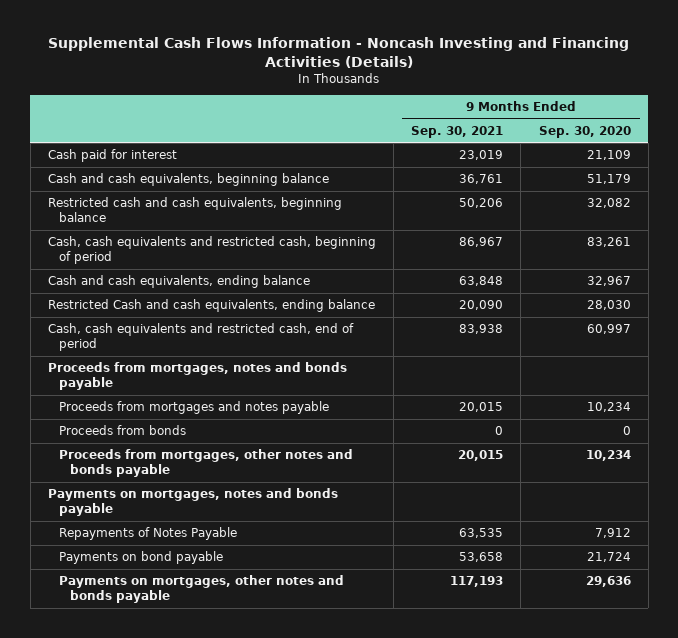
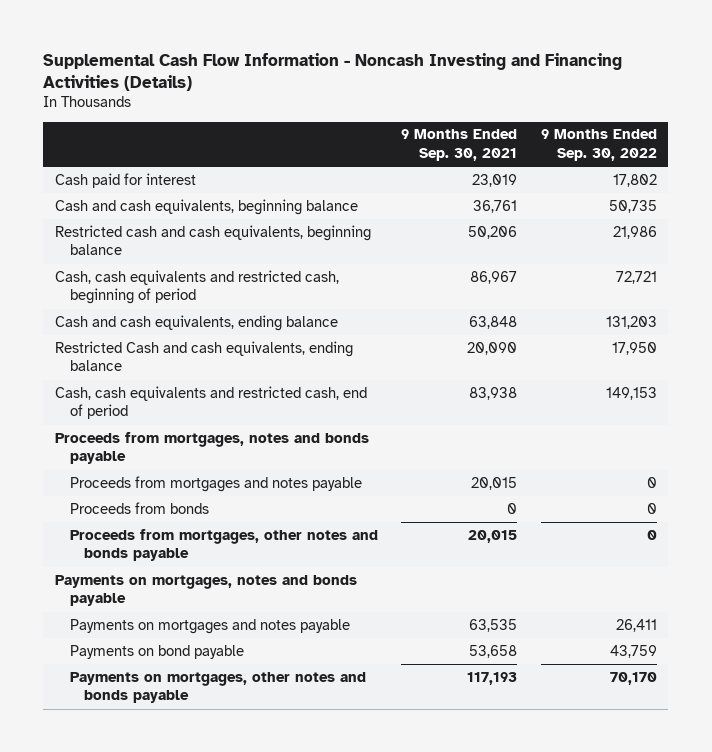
- Supplemental Cash Flows Information - Noncash Investing and Financing Activities (Details)
+ Supplemental Cash Flow Information - Noncash Investing and Financing Activities (Details)
- | 9 Months Ended Sep. 30, 2021 | 9 Months Ended Sep. 30, 2020
+ | 9 Months Ended Sep. 30, 2021 | 9 Months Ended Sep. 30, 2022
- Repayments of Notes Payable | 63,535 | 7,912
+ Payments on mortgages and notes payable | 63,535 | 26,411

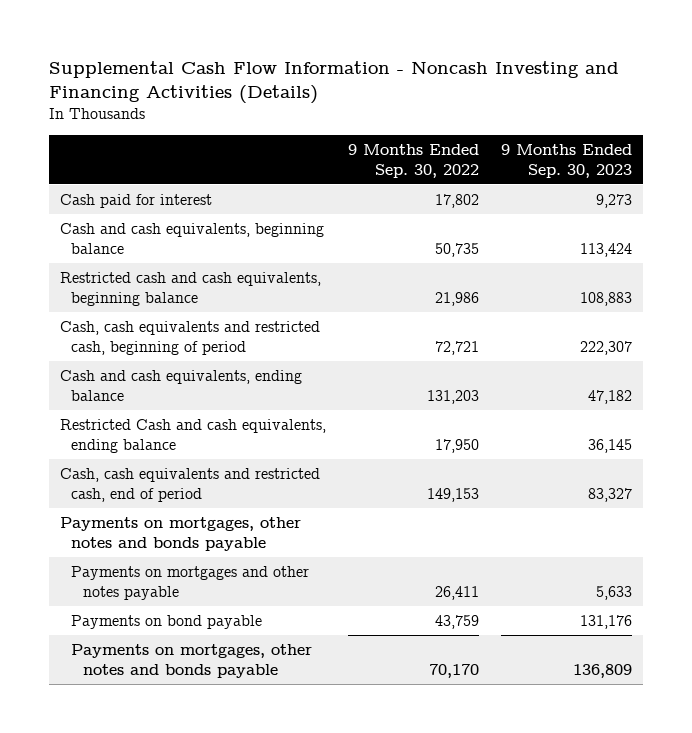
- | 9 Months Ended Sep. 30, 2021 | 9 Months Ended Sep. 30, 2022
+ | 9 Months Ended Sep. 30, 2022 | 9 Months Ended Sep. 30, 2023
- Proceeds from mortgages, notes and bonds payable
- Proceeds from mortgages and notes payable | 20,015 | 0
- Proceeds from bonds | 0 | 0
- Proceeds from mortgages, other notes and bonds payable | 20,015 | 0
- Payments on mortgages, notes and bonds payable
- Payments on mortgages and notes payable | 63,535 | 26,411
+ Payments on mortgages, other notes and bonds payable
+ Payments on mortgages and other notes payable | 26,411 | 5,633

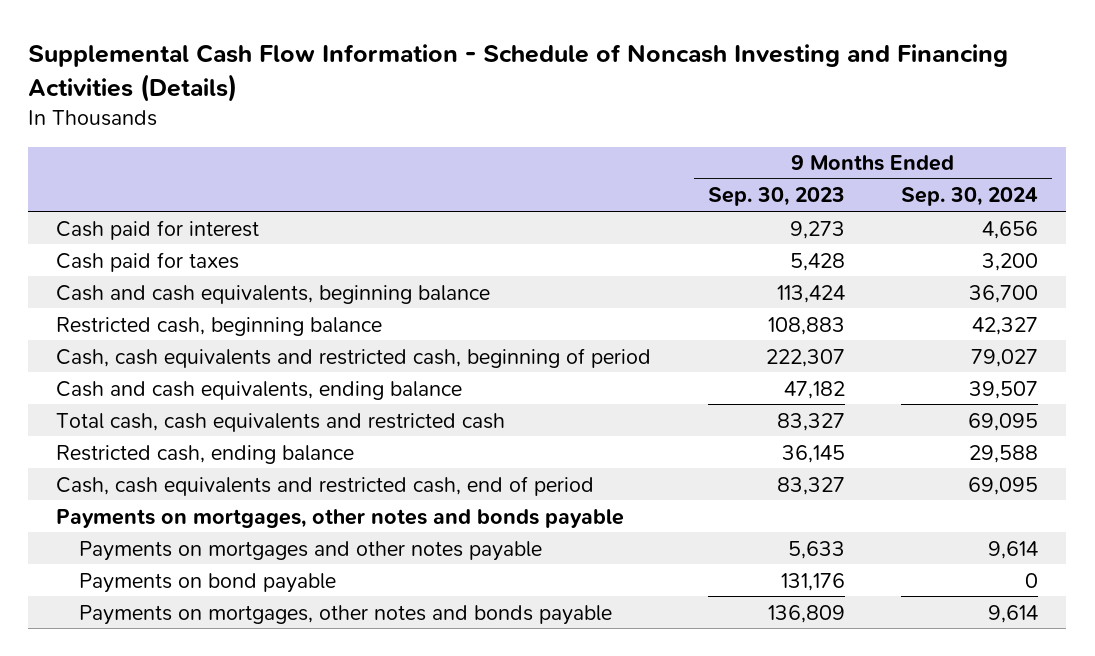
- Supplemental Cash Flow Information - Noncash Investing and Financing Activities (Details)
+ Supplemental Cash Flow Information - Schedule of Noncash Investing and Financing Activities (Details)
- | 9 Months Ended Sep. 30, 2022 | 9 Months Ended Sep. 30, 2023
+ | 9 Months Ended Sep. 30, 2023 | 9 Months Ended Sep. 30, 2024
+ Cash paid for taxes | 5,428 | 3,200
- Restricted cash and cash equivalents, beginning balance | 21,986 | 108,883
+ Restricted cash, beginning balance | 108,883 | 42,327
- Restricted Cash and cash equivalents, ending balance | 17,950 | 36,145
+ Total cash, cash equivalents and restricted cash | 83,327 | 69,095
+ Restricted cash, ending balance | 36,145 | 29,588

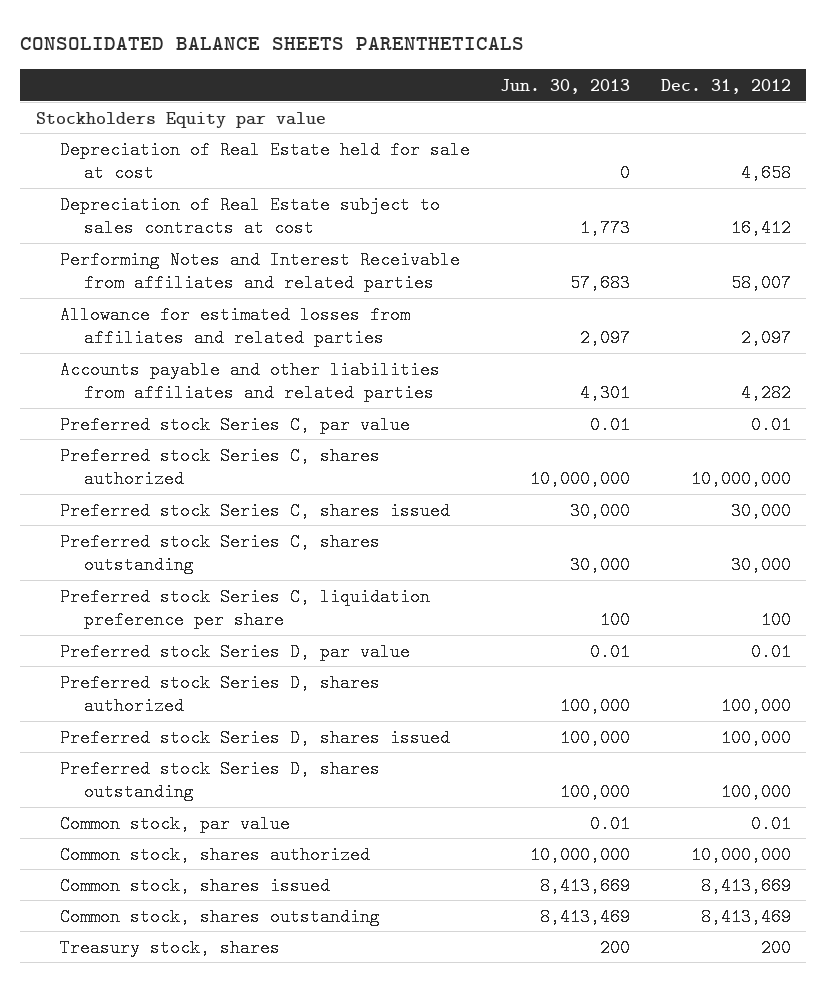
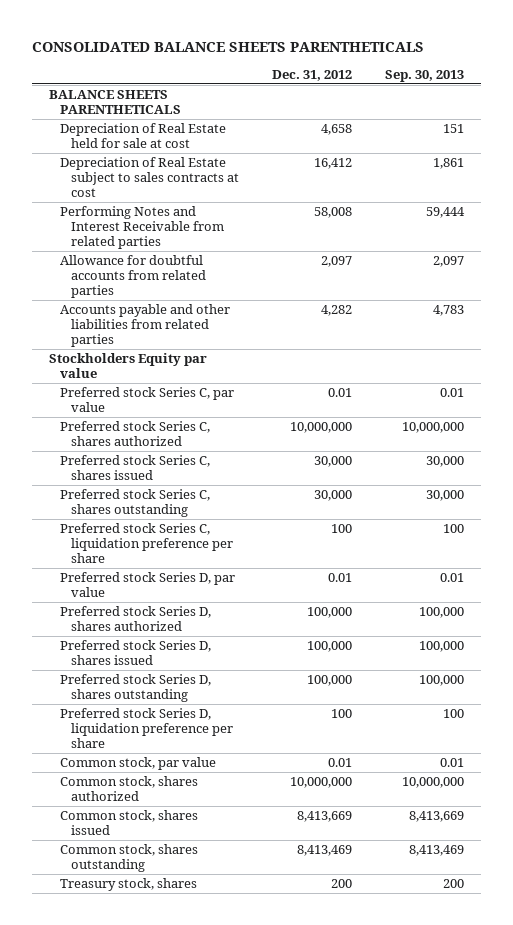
- | Jun. 30, 2013 | Dec. 31, 2012
+ | Dec. 31, 2012 | Sep. 30, 2013
+ BALANCE SHEETS PARENTHETICALS
- Performing Notes and Interest Receivable from affiliates and related parties | 57,683 | 58,007
- Allowance for estimated losses from affiliates and related parties | 2,097 | 2,097
- Accounts payable and other liabilities from affiliates and related parties | 4,301 | 4,282
+ Performing Notes and Interest Receivable from related parties | 58,008 | 59,444
+ Allowance for doubtful accounts from related parties | 2,097 | 2,097
+ Accounts payable and other liabilities from related parties | 4,282 | 4,783
moved down: Stockholders Equity par value
+ Preferred stock Series D, liquidation preference per share | 100 | 100

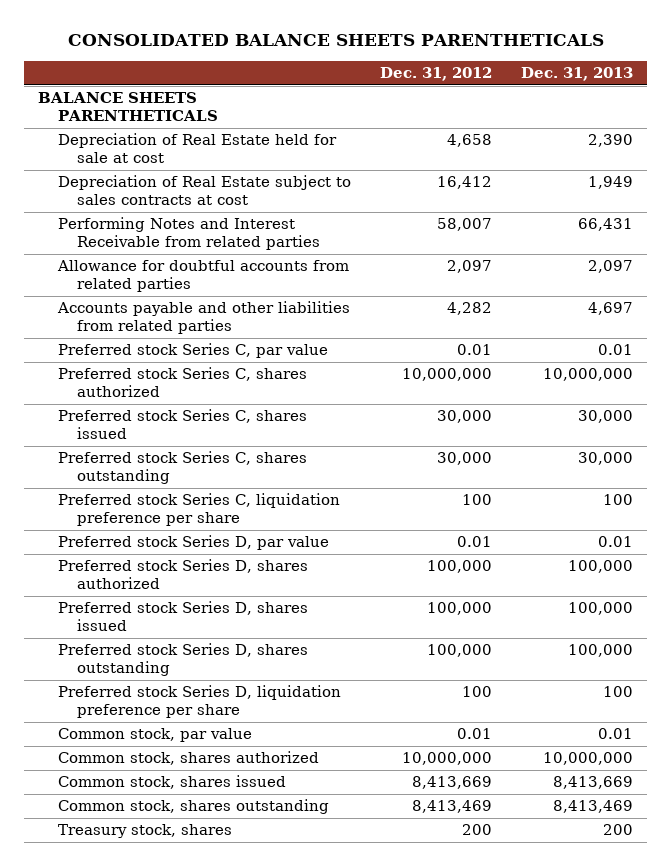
- | Dec. 31, 2012 | Sep. 30, 2013
+ | Dec. 31, 2012 | Dec. 31, 2013
- Performing Notes and Interest Receivable from related parties | 58,008 | 59,444
+ Performing Notes and Interest Receivable from related parties | 58,007 | 66,431
- Stockholders Equity par value

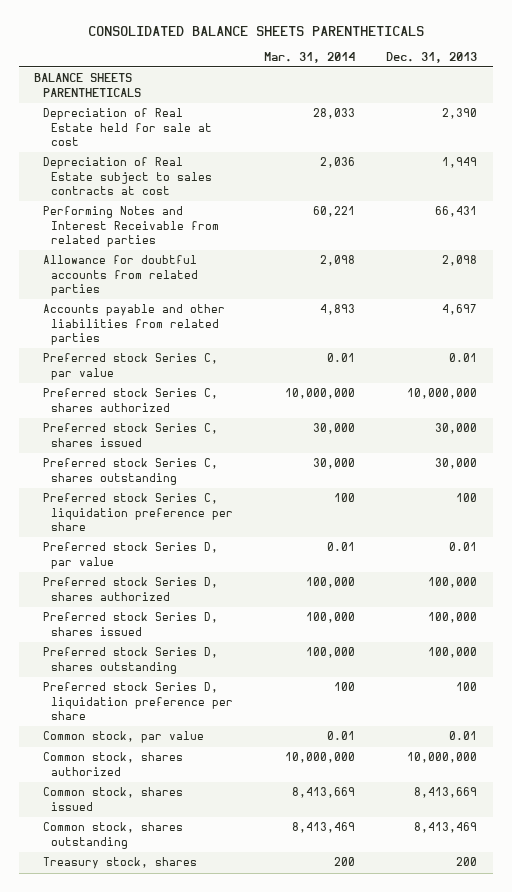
- | Dec. 31, 2012 | Dec. 31, 2013
+ | Mar. 31, 2014 | Dec. 31, 2013
- Allowance for doubtful accounts from related parties | 2,097 | 2,097
+ Allowance for doubtful accounts from related parties | 2,098 | 2,098

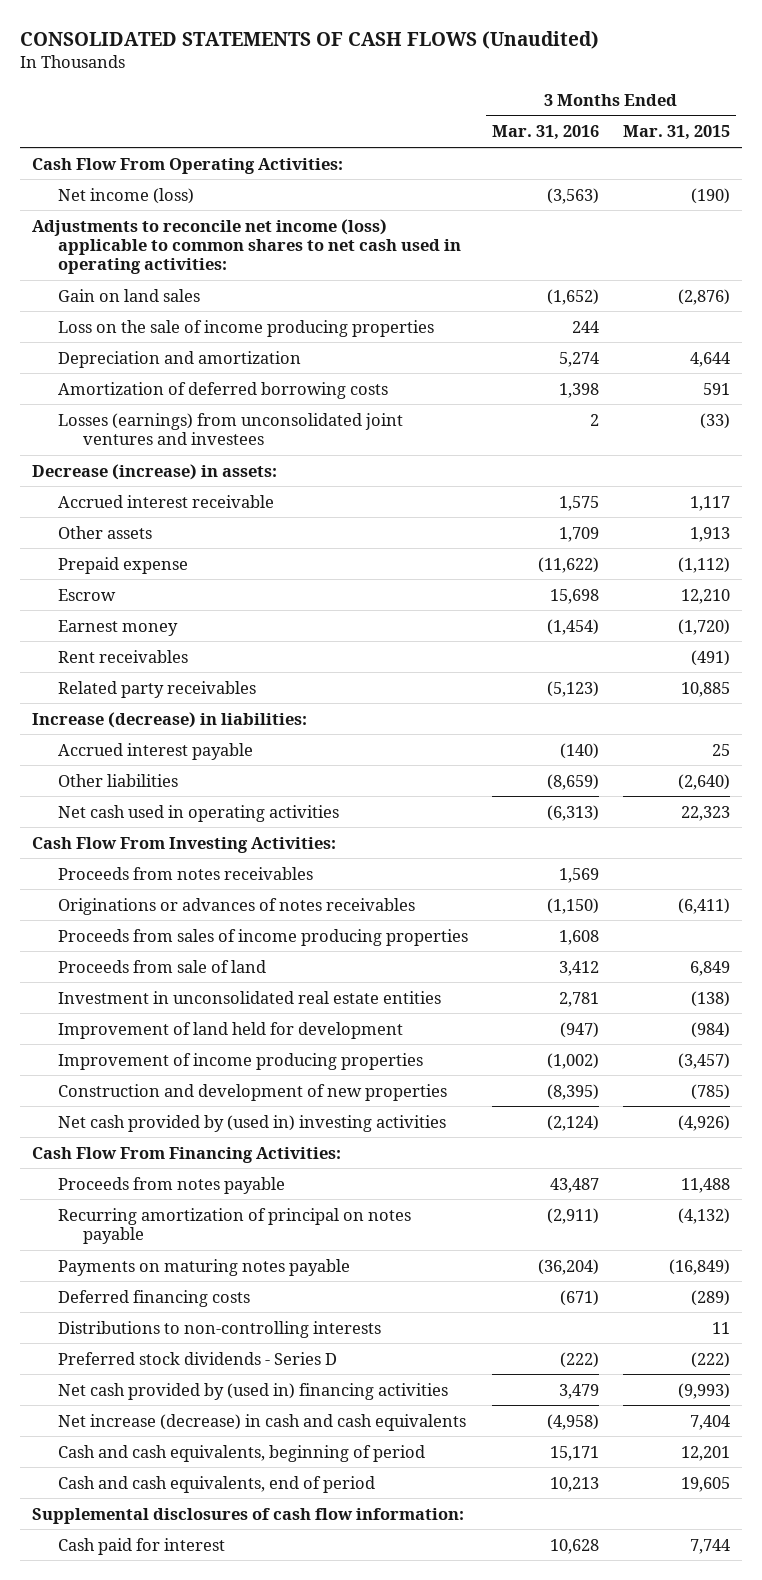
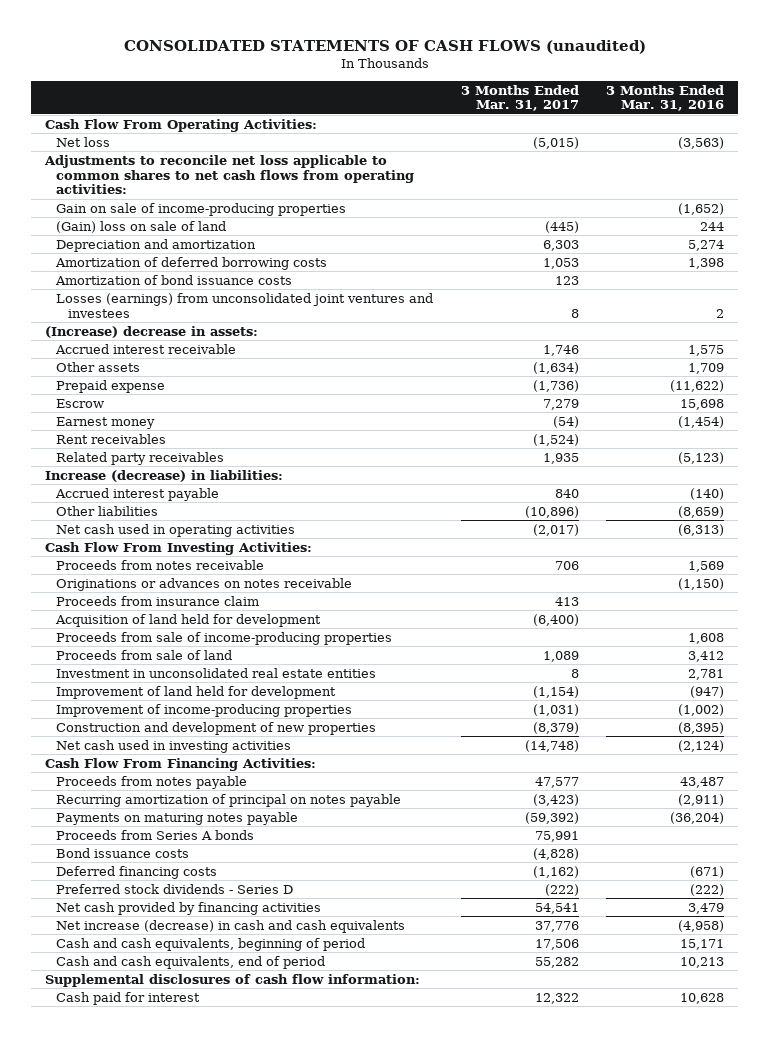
- CONSOLIDATED STATEMENTS OF CASH FLOWS (Unaudited)
+ CONSOLIDATED STATEMENTS OF CASH FLOWS (unaudited)
- | 3 Months Ended Mar. 31, 2016 | 3 Months Ended Mar. 31, 2015
+ | 3 Months Ended Mar. 31, 2017 | 3 Months Ended Mar. 31, 2016
- Net income (loss) | (3,563) | (190)
- Adjustments to reconcile net income (loss) applicable to common shares to net cash used in operating activities:
- Gain on land sales | (1,652) | (2,876)
- Loss on the sale of income producing properties | 244 |
+ Net loss | (5,015) | (3,563)
+ Adjustments to reconcile net loss applicable to common shares to net cash flows from operating activities:
+ Gain on sale of income-producing properties | | (1,652)
+ (Gain) loss on sale of land | (445) | 244
+ Amortization of bond issuance costs | 123 |
- Decrease (increase) in assets:
+ (Increase) decrease in assets:
- Proceeds from notes receivables | 1,569 |
- Originations or advances of notes receivables | (1,150) | (6,411)
- Proceeds from sales of income producing properties | 1,608 |
+ Proceeds from notes receivable | 706 | 1,569
+ Originations or advances on notes receivable | | (1,150)
+ Proceeds from insurance claim | 413 |
+ Acquisition of land held for development | (6,400) |
+ Proceeds from sale of income-producing properties | | 1,608
- Improvement of income producing properties | (1,002) | (3,457)
+ Improvement of income-producing properties | (1,031) | (1,002)
- Net cash provided by (used in) investing activities | (2,124) | (4,926)
+ Net cash used in investing activities | (14,748) | (2,124)
+ Proceeds from Series A bonds | 75,991 |
+ Bond issuance costs | (4,828) |
- Distributions to non-controlling interests | | 11
- Net cash provided by (used in) financing activities | 3,479 | (9,993)
+ Net cash provided by financing activities | 54,541 | 3,479

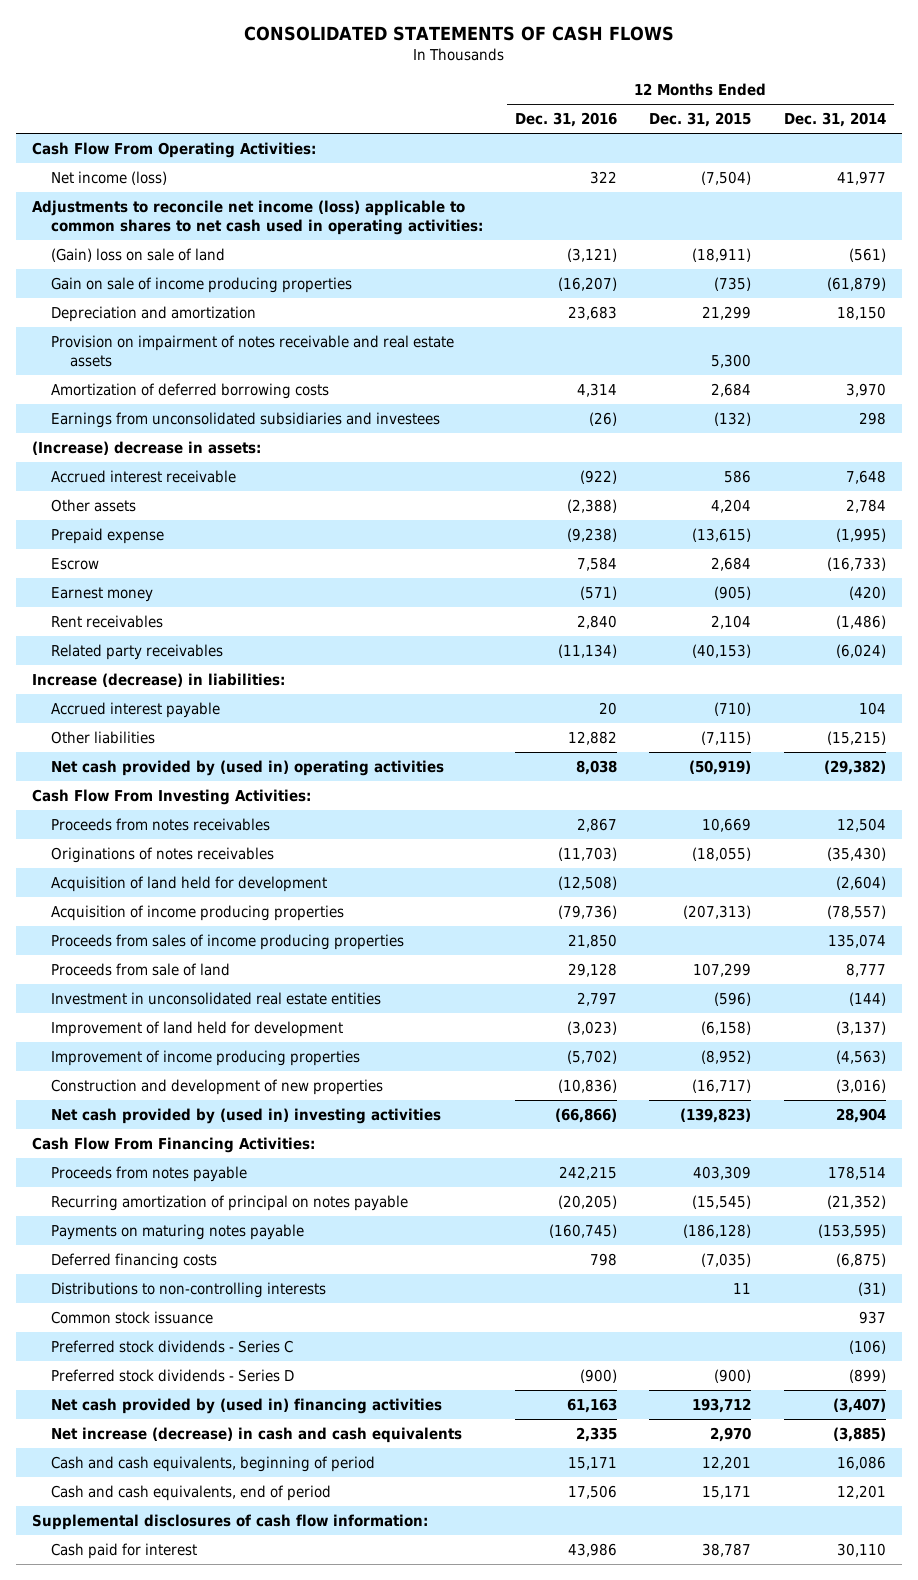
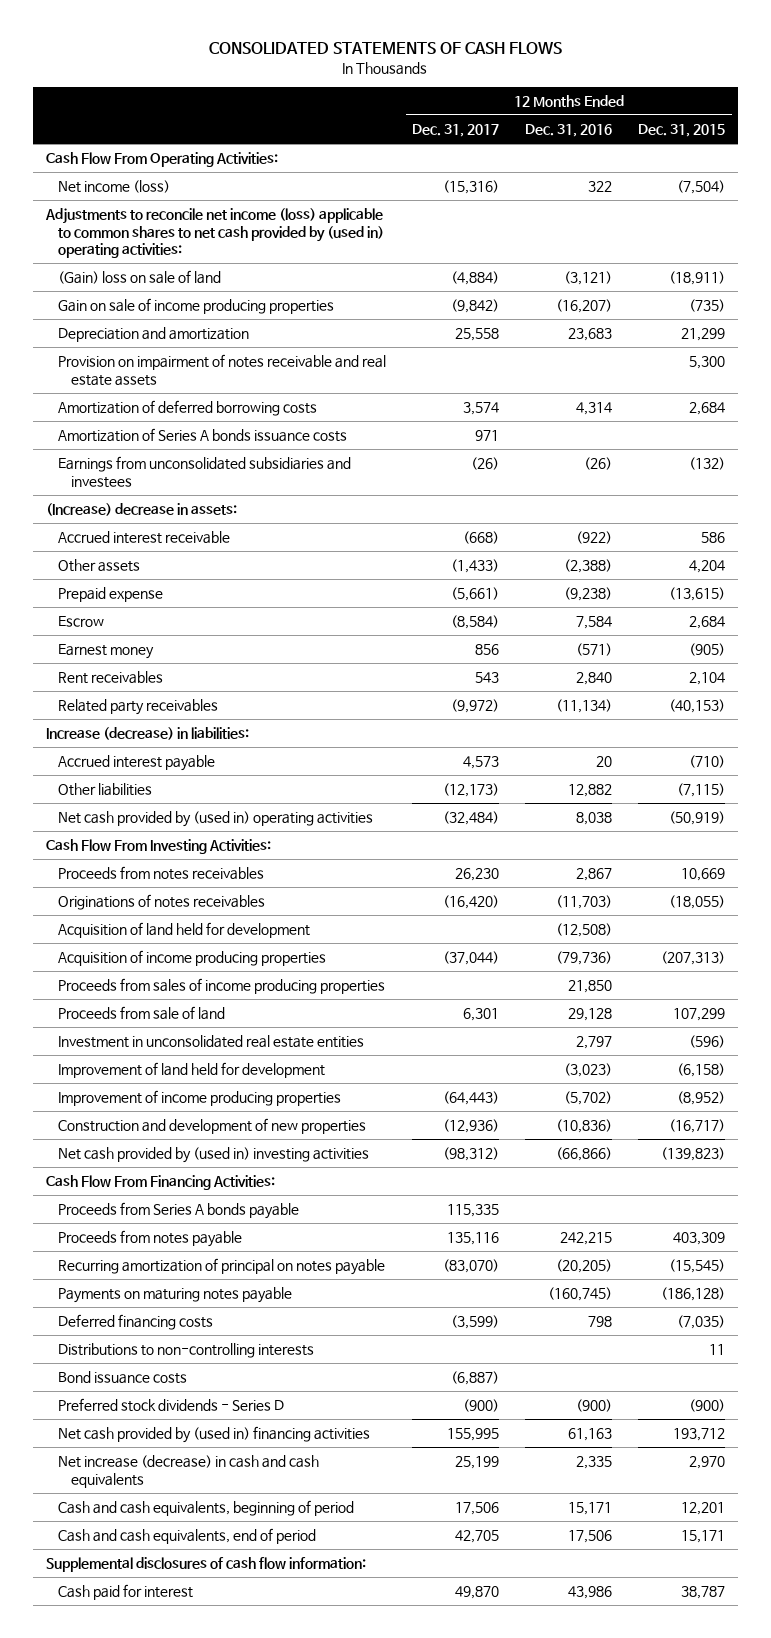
- | 12 Months Ended Dec. 31, 2016 | 12 Months Ended Dec. 31, 2015 | 12 Months Ended Dec. 31, 2014
+ | 12 Months Ended Dec. 31, 2017 | 12 Months Ended Dec. 31, 2016 | 12 Months Ended Dec. 31, 2015
- Adjustments to reconcile net income (loss) applicable to common shares to net cash used in operating activities:
+ Adjustments to reconcile net income (loss) applicable to common shares to net cash provided by (used in) operating activities:
+ Amortization of Series A bonds issuance costs | 971 | |
+ Proceeds from Series A bonds payable | 115,335 | |
- Common stock issuance | | | 937
- Preferred stock dividends - Series C | | | (106)
+ Bond issuance costs | (6,887) | |

